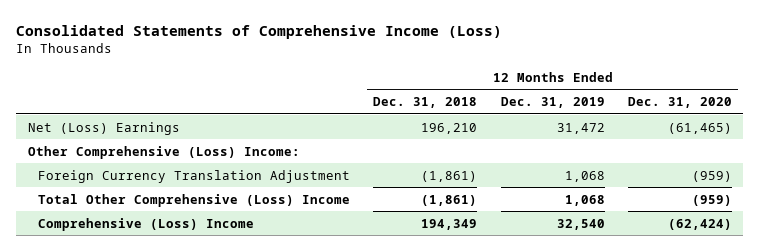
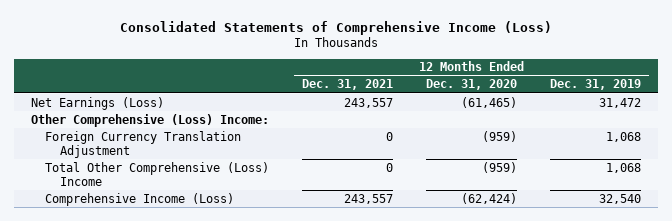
- | 12 Months Ended Dec. 31, 2018 | 12 Months Ended Dec. 31, 2019 | 12 Months Ended Dec. 31, 2020
+ | 12 Months Ended Dec. 31, 2021 | 12 Months Ended Dec. 31, 2020 | 12 Months Ended Dec. 31, 2019
- Net (Loss) Earnings | 196,210 | 31,472 | (61,465)
+ Net Earnings (Loss) | 243,557 | (61,465) | 31,472
- Comprehensive (Loss) Income | 194,349 | 32,540 | (62,424)
+ Comprehensive Income (Loss) | 243,557 | (62,424) | 32,540

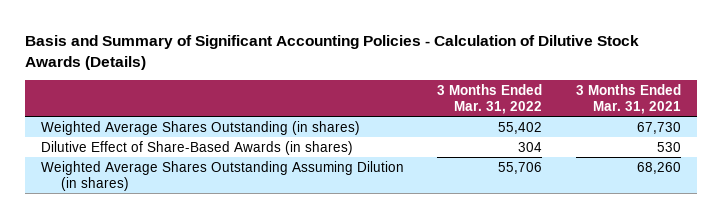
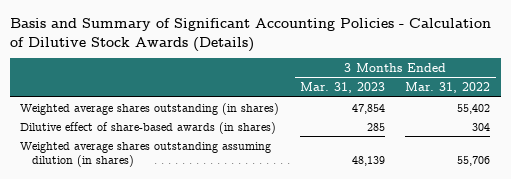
- | 3 Months Ended Mar. 31, 2022 | 3 Months Ended Mar. 31, 2021
+ | 3 Months Ended Mar. 31, 2023 | 3 Months Ended Mar. 31, 2022
- Weighted Average Shares Outstanding (in shares) | 55,402 | 67,730
- Dilutive Effect of Share-Based Awards (in shares) | 304 | 530
- Weighted Average Shares Outstanding Assuming Dilution (in shares) | 55,706 | 68,260
+ Weighted average shares outstanding (in shares) | 47,854 | 55,402
+ Dilutive effect of share-based awards (in shares) | 285 | 304
+ Weighted average shares outstanding assuming dilution (in shares) | 48,139 | 55,706

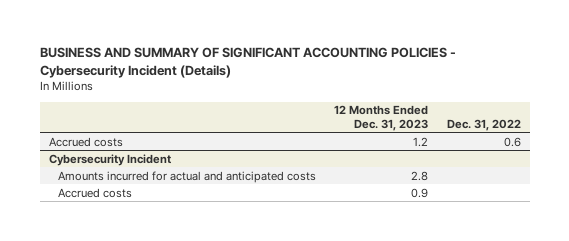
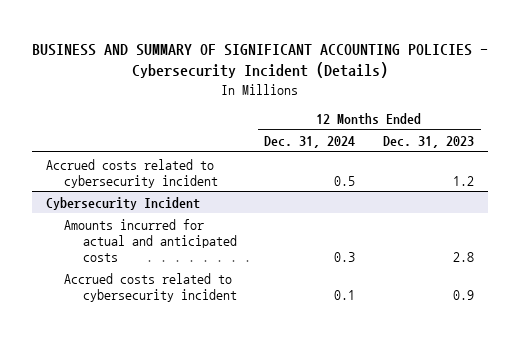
- | 12 Months Ended Dec. 31, 2023 | Dec. 31, 2022
+ | 12 Months Ended Dec. 31, 2024 | 12 Months Ended Dec. 31, 2023
- Accrued costs | 1.2 | 0.6
+ Accrued costs related to cybersecurity incident | 0.5 | 1.2
@ Cybersecurity Incident
- Accrued costs | 0.9 |
+ Accrued costs related to cybersecurity incident | 0.1 | 0.9

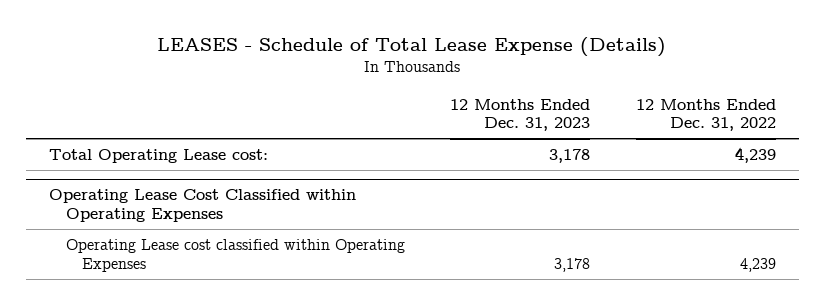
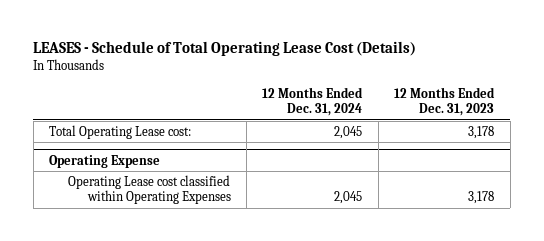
- LEASES - Schedule of Total Lease Expense (Details)
+ LEASES - Schedule of Total Operating Lease Cost (Details)
- | 12 Months Ended Dec. 31, 2023 | 12 Months Ended Dec. 31, 2022
+ | 12 Months Ended Dec. 31, 2024 | 12 Months Ended Dec. 31, 2023
- Operating Lease Cost Classified within Operating Expenses
+ Operating Expense

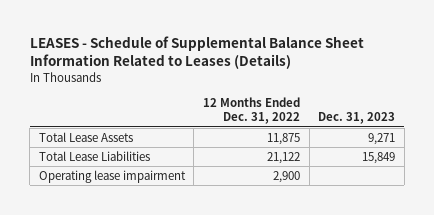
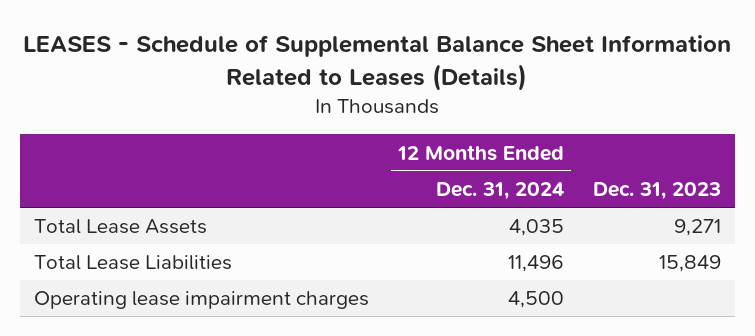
- | 12 Months Ended Dec. 31, 2022 | Dec. 31, 2023
+ | 12 Months Ended Dec. 31, 2024 | Dec. 31, 2023
- Operating lease impairment | 2,900 |
+ Operating lease impairment charges | 4,500 |

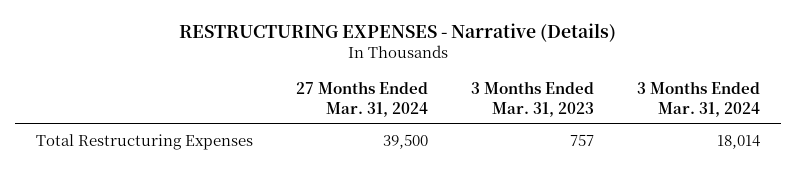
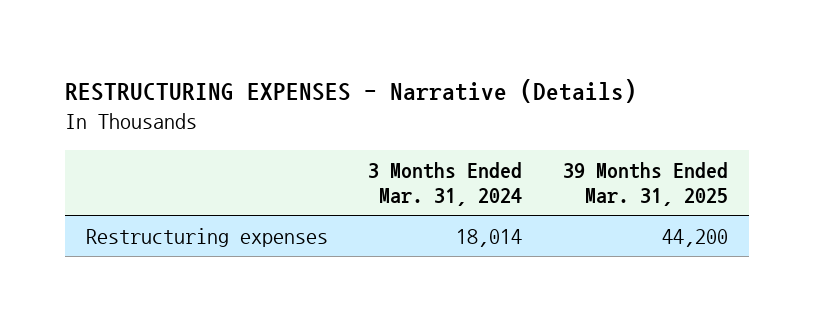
- | 27 Months Ended Mar. 31, 2024 | 3 Months Ended Mar. 31, 2023 | 3 Months Ended Mar. 31, 2024
+ | 3 Months Ended Mar. 31, 2024 | 39 Months Ended Mar. 31, 2025
- Total Restructuring Expenses | 39,500 | 757 | 18,014
+ Restructuring expenses | 18,014 | 44,200

